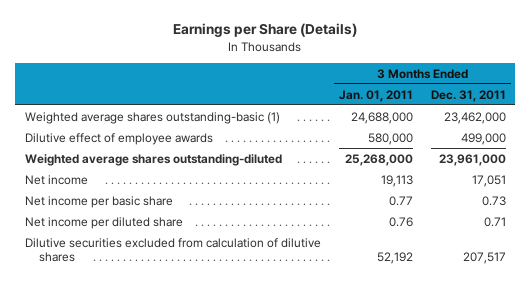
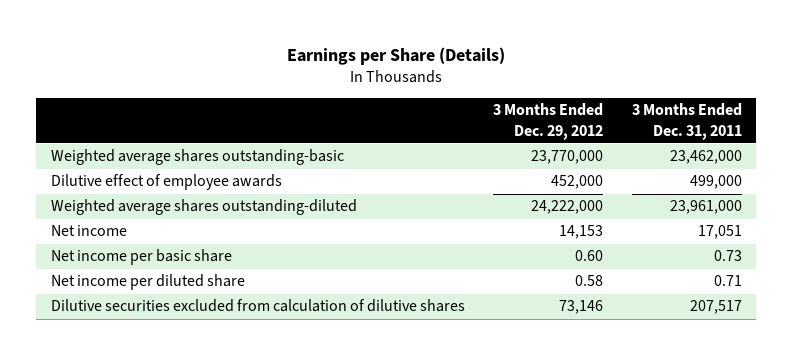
- | 3 Months Ended Jan. 01, 2011 | 3 Months Ended Dec. 31, 2011
+ | 3 Months Ended Dec. 29, 2012 | 3 Months Ended Dec. 31, 2011
- Weighted average shares outstanding-basic (1) | 24,688,000 | 23,462,000
+ Weighted average shares outstanding-basic | 23,770,000 | 23,462,000

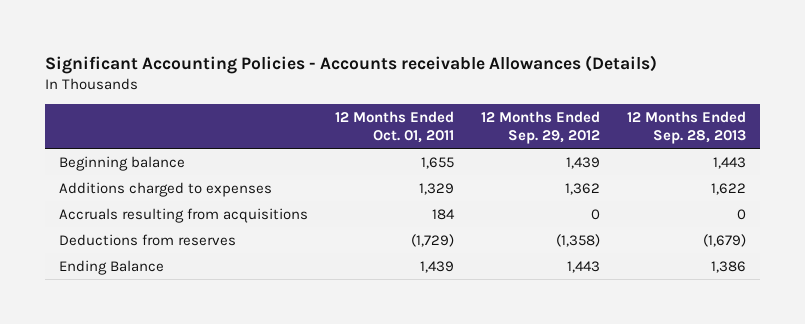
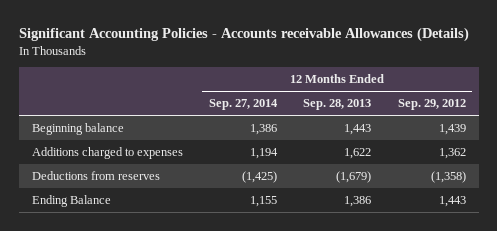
- | 12 Months Ended Oct. 01, 2011 | 12 Months Ended Sep. 29, 2012 | 12 Months Ended Sep. 28, 2013
+ | 12 Months Ended Sep. 27, 2014 | 12 Months Ended Sep. 28, 2013 | 12 Months Ended Sep. 29, 2012
- Accruals resulting from acquisitions | 184 | 0 | 0

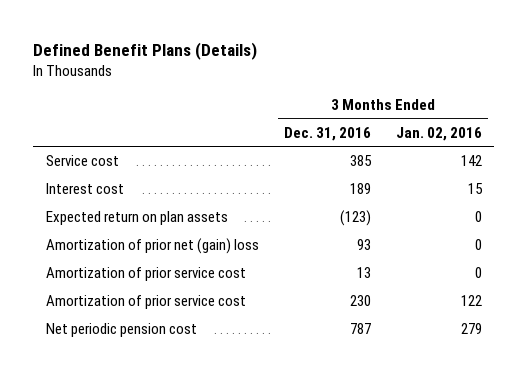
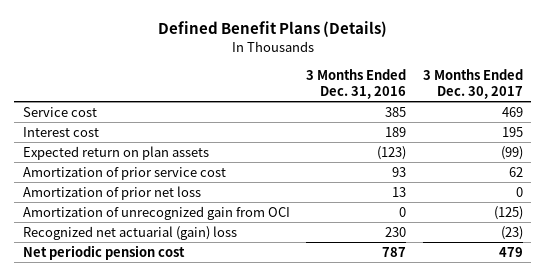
- | 3 Months Ended Dec. 31, 2016 | 3 Months Ended Jan. 02, 2016
+ | 3 Months Ended Dec. 31, 2016 | 3 Months Ended Dec. 30, 2017
- Amortization of prior net (gain) loss | 93 | 0
- Amortization of prior service cost | 13 | 0
- Amortization of prior service cost | 230 | 122
+ Amortization of prior service cost | 93 | 62
+ Amortization of prior net loss | 13 | 0
+ Amortization of unrecognized gain from OCI | 0 | (125)
+ Recognized net actuarial (gain) loss | 230 | (23)

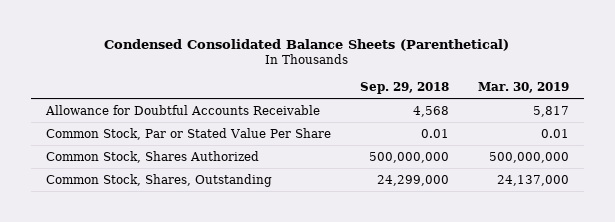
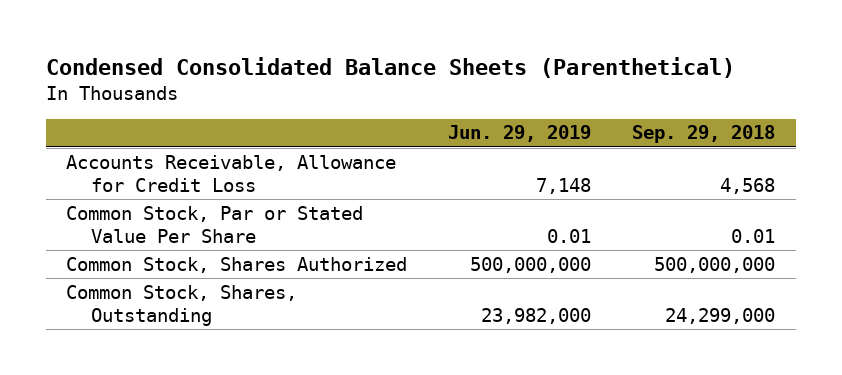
- | Sep. 29, 2018 | Mar. 30, 2019
+ | Jun. 29, 2019 | Sep. 29, 2018
- Allowance for Doubtful Accounts Receivable | 4,568 | 5,817
+ Accounts Receivable, Allowance for Credit Loss | 7,148 | 4,568

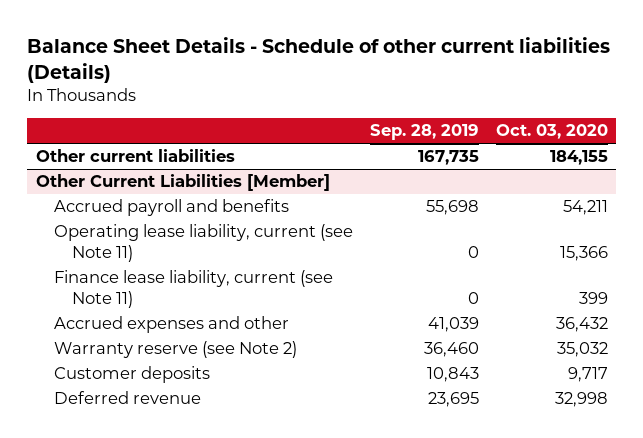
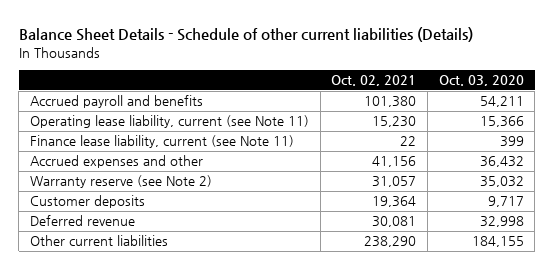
- | Sep. 28, 2019 | Oct. 03, 2020
+ | Oct. 02, 2021 | Oct. 03, 2020
- Other Current Liabilities [Member]
moved down: Other current liabilities | 238,290 | 184,155

